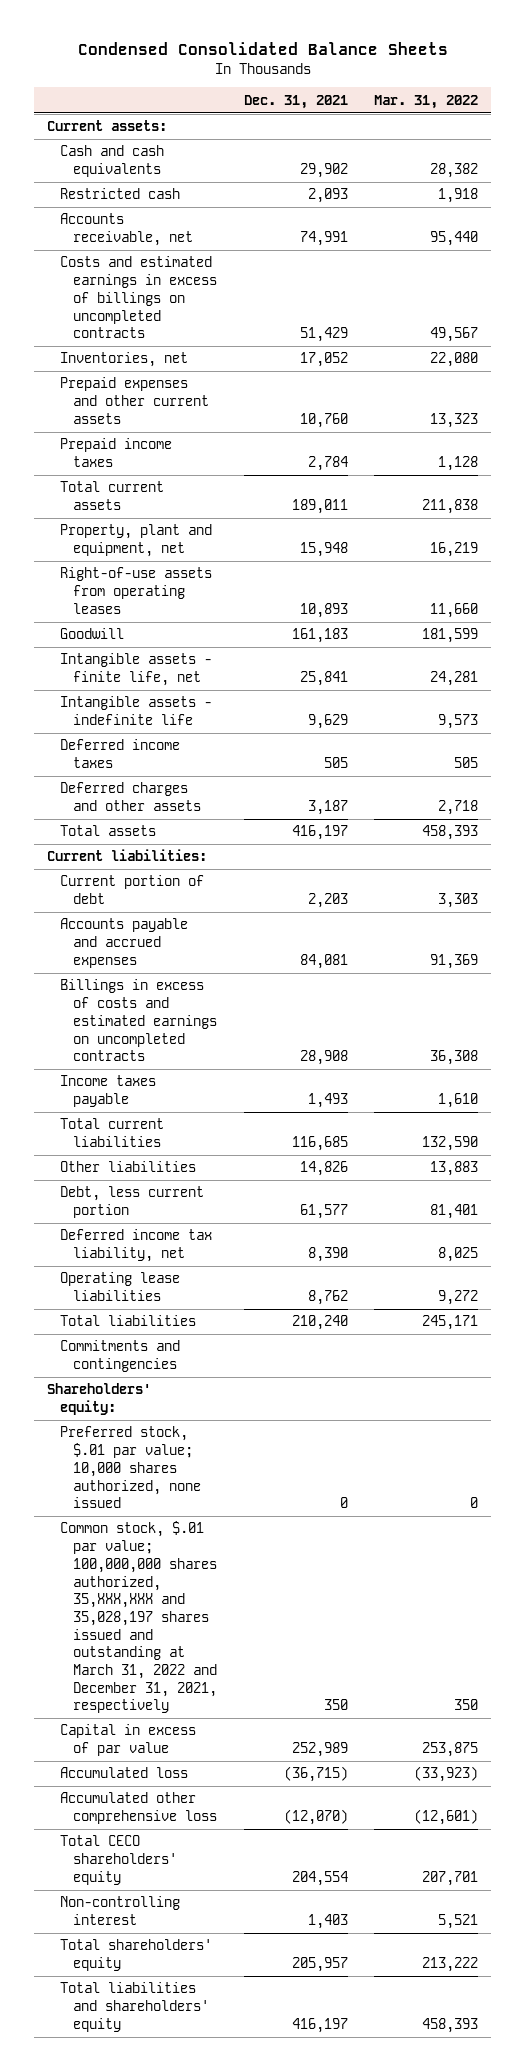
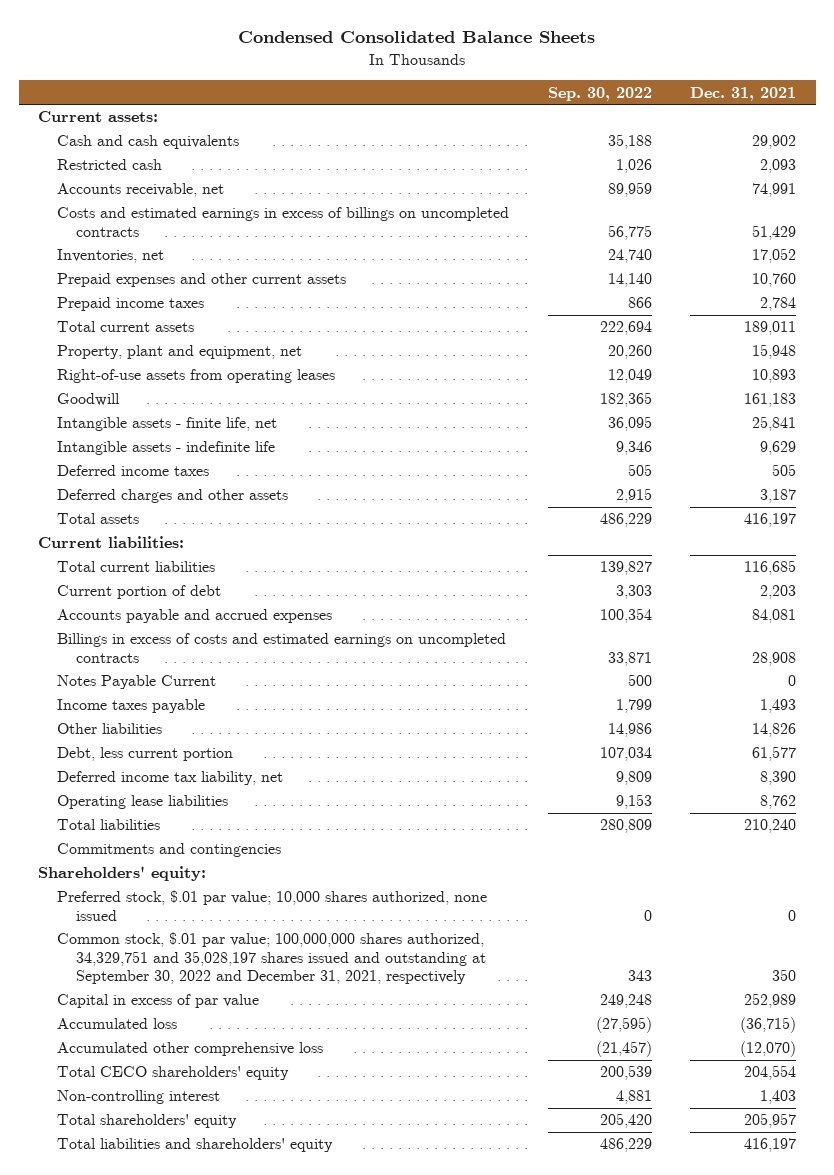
- | Dec. 31, 2021 | Mar. 31, 2022
+ | Sep. 30, 2022 | Dec. 31, 2021
moved up: Total current liabilities | 139,827 | 116,685
+ Notes Payable Current | 500 | 0
- Common stock, $.01 par value; 100,000,000 shares authorized, 35,XXX,XXX and 35,028,197 shares issued and outstanding at March 31, 2022 and December 31, 2021, respectively | 350 | 350
+ Common stock, $.01 par value; 100,000,000 shares authorized, 34,329,751 and 35,028,197 shares issued and outstanding at September 30, 2022 and December 31, 2021, respectively | 343 | 350

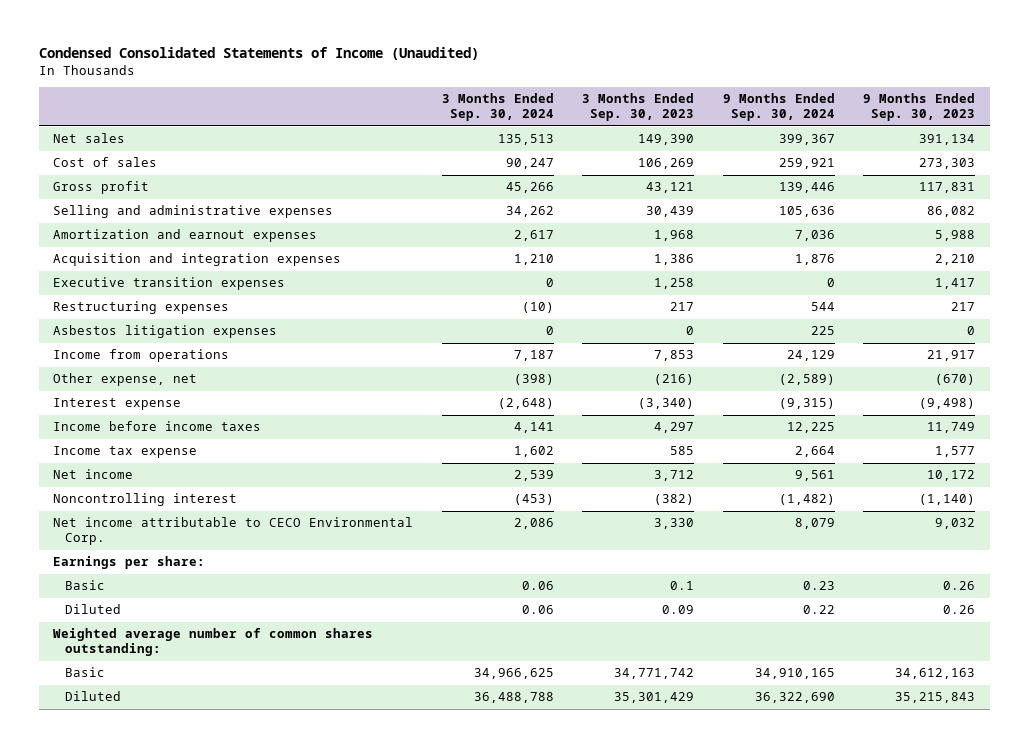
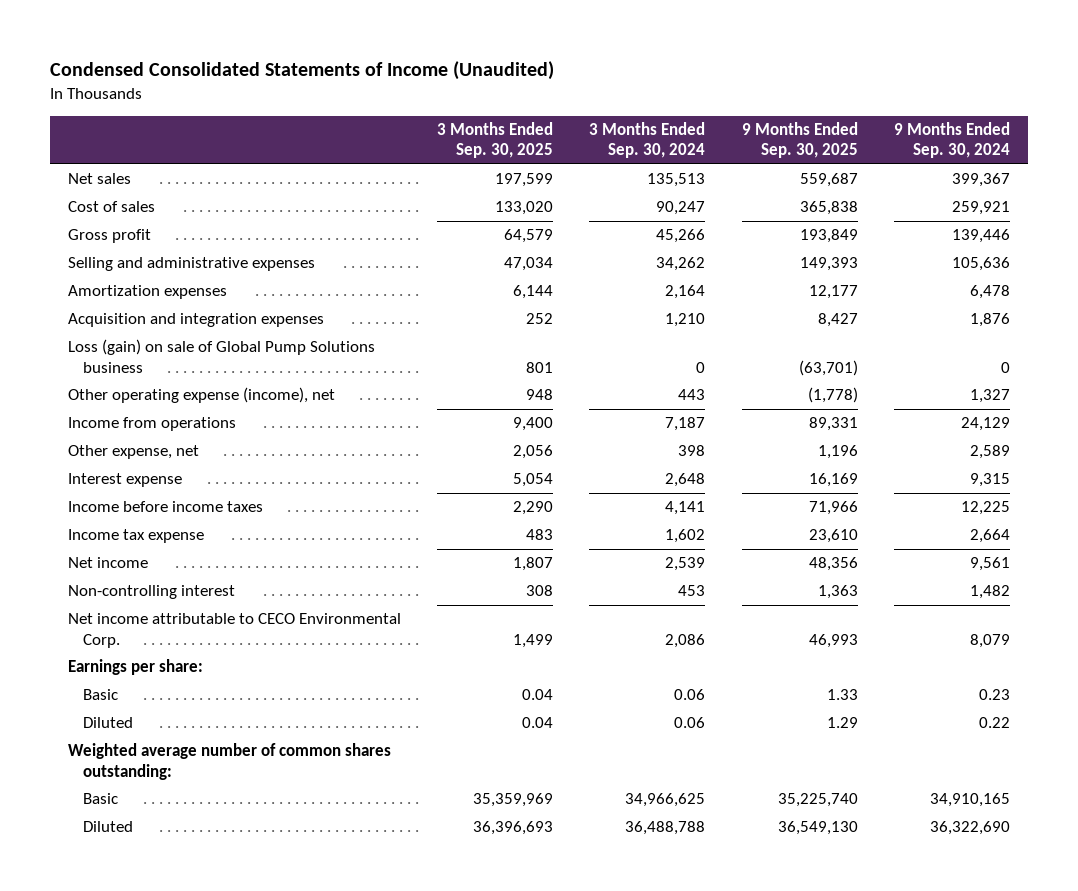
- | 3 Months Ended Sep. 30, 2024 | 3 Months Ended Sep. 30, 2023 | 9 Months Ended Sep. 30, 2024 | 9 Months Ended Sep. 30, 2023
+ | 3 Months Ended Sep. 30, 2025 | 3 Months Ended Sep. 30, 2024 | 9 Months Ended Sep. 30, 2025 | 9 Months Ended Sep. 30, 2024
- Amortization and earnout expenses | 2,617 | 1,968 | 7,036 | 5,988
+ Amortization expenses | 6,144 | 2,164 | 12,177 | 6,478
- Executive transition expenses | 0 | 1,258 | 0 | 1,417
- Restructuring expenses | (10) | 217 | 544 | 217
- Asbestos litigation expenses | 0 | 0 | 225 | 0
+ Loss (gain) on sale of Global Pump Solutions business | 801 | 0 | (63,701) | 0
+ Other operating expense (income), net | 948 | 443 | (1,778) | 1,327
- Other expense, net | (398) | (216) | (2,589) | (670)
- Interest expense | (2,648) | (3,340) | (9,315) | (9,498)
+ Other expense, net | 2,056 | 398 | 1,196 | 2,589
+ Interest expense | 5,054 | 2,648 | 16,169 | 9,315
- Noncontrolling interest | (453) | (382) | (1,482) | (1,140)
+ Non-controlling interest | 308 | 453 | 1,363 | 1,482

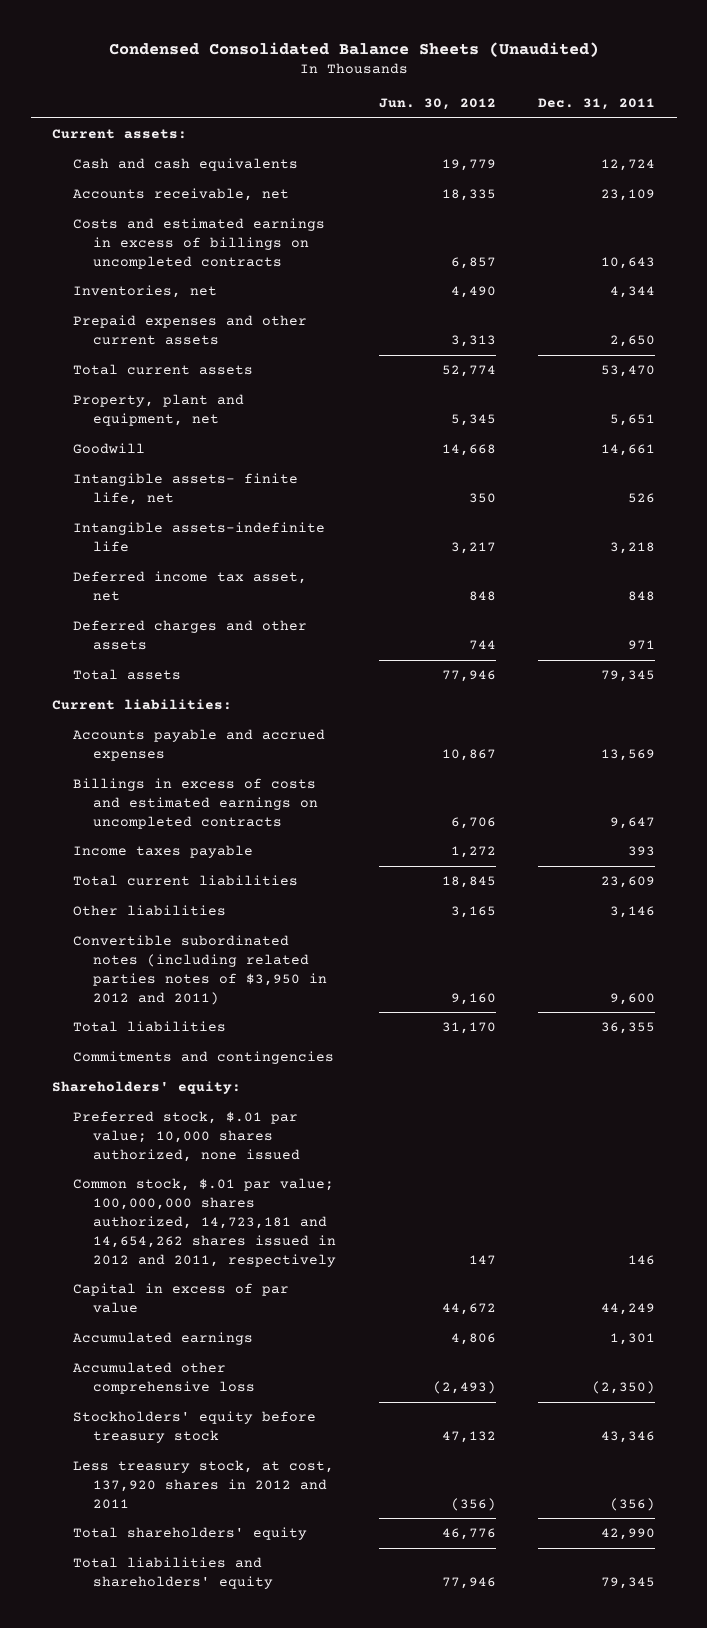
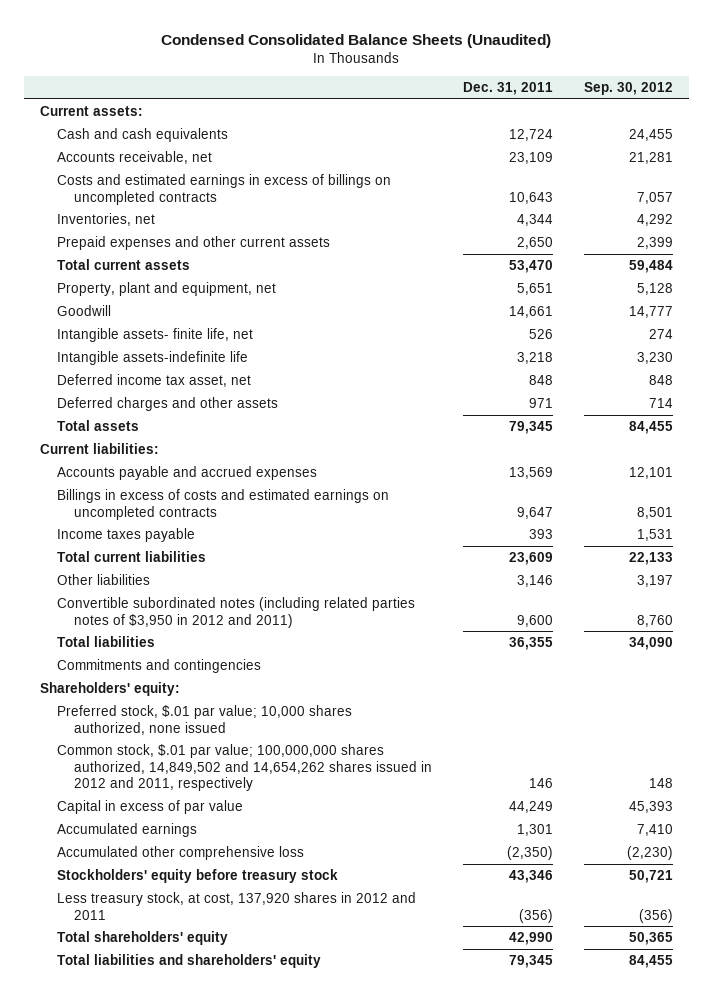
- | Jun. 30, 2012 | Dec. 31, 2011
+ | Dec. 31, 2011 | Sep. 30, 2012
- Common stock, $.01 par value; 100,000,000 shares authorized, 14,723,181 and 14,654,262 shares issued in 2012 and 2011, respectively | 147 | 146
+ Common stock, $.01 par value; 100,000,000 shares authorized, 14,849,502 and 14,654,262 shares issued in 2012 and 2011, respectively | 146 | 148

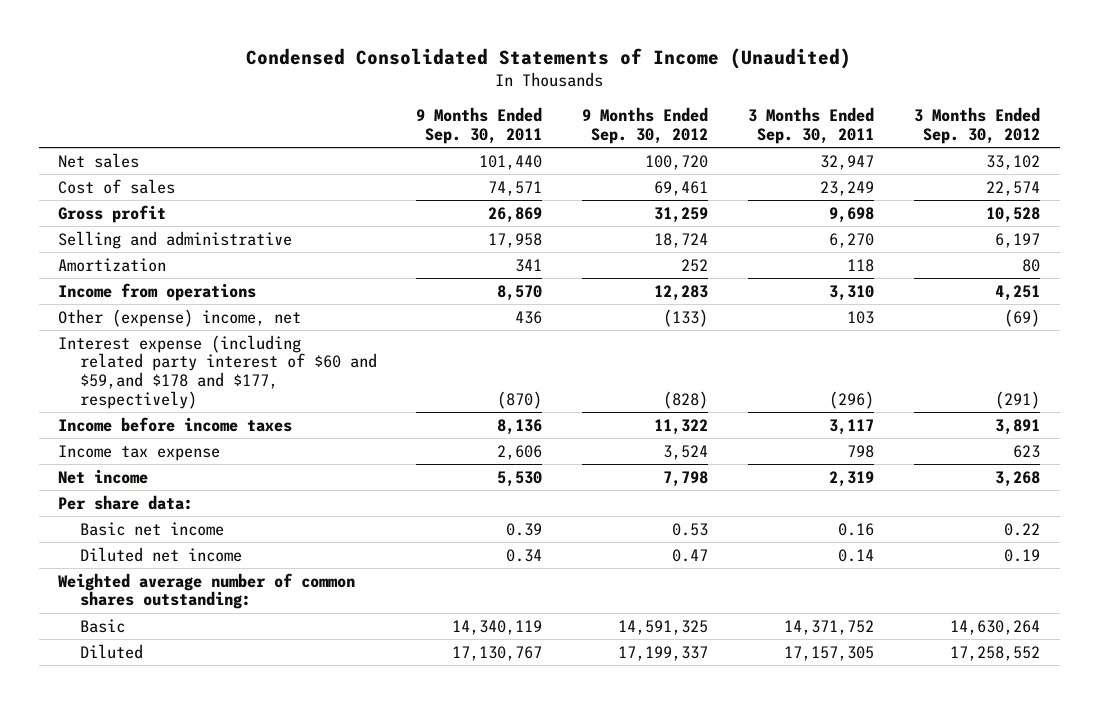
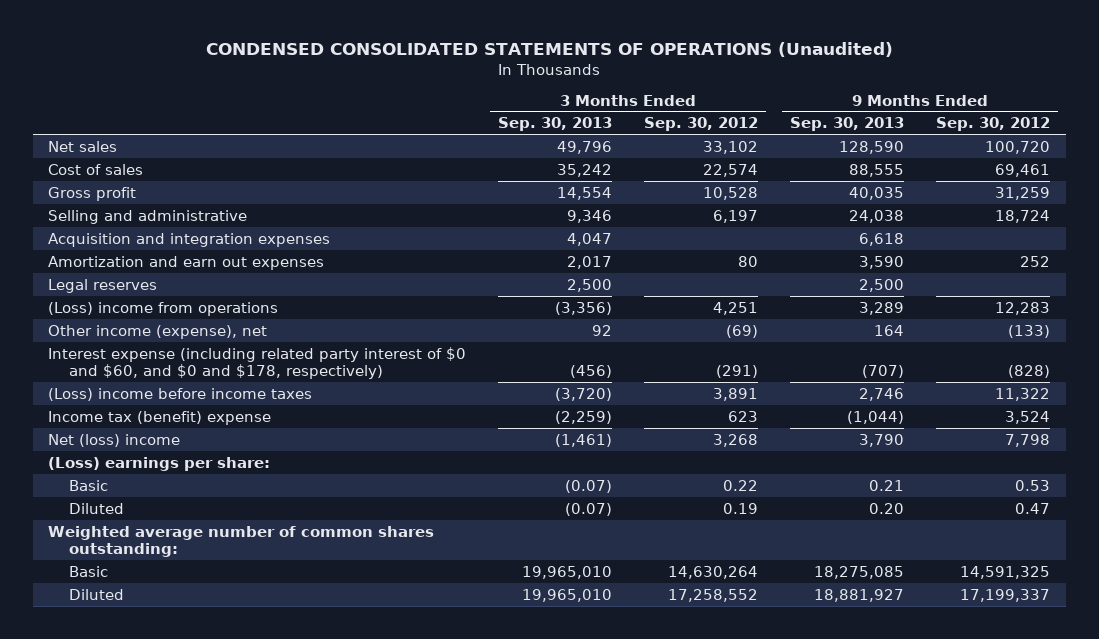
- Condensed Consolidated Statements of Income (Unaudited)
+ CONDENSED CONSOLIDATED STATEMENTS OF OPERATIONS (Unaudited)
- | 9 Months Ended Sep. 30, 2011 | 9 Months Ended Sep. 30, 2012 | 3 Months Ended Sep. 30, 2011 | 3 Months Ended Sep. 30, 2012
+ | 3 Months Ended Sep. 30, 2013 | 3 Months Ended Sep. 30, 2012 | 9 Months Ended Sep. 30, 2013 | 9 Months Ended Sep. 30, 2012
- Amortization | 341 | 252 | 118 | 80
- Income from operations | 8,570 | 12,283 | 3,310 | 4,251
- Other (expense) income, net | 436 | (133) | 103 | (69)
- Interest expense (including related party interest of $60 and $59,and $178 and $177, respectively) | (870) | (828) | (296) | (291)
- Income before income taxes | 8,136 | 11,322 | 3,117 | 3,891
- Income tax expense | 2,606 | 3,524 | 798 | 623
- Net income | 5,530 | 7,798 | 2,319 | 3,268
- Per share data:
- Basic net income | 0.39 | 0.53 | 0.16 | 0.22
- Diluted net income | 0.34 | 0.47 | 0.14 | 0.19
+ Acquisition and integration expenses | 4,047 | | 6,618 |
+ Amortization and earn out expenses | 2,017 | 80 | 3,590 | 252
+ Legal reserves | 2,500 | | 2,500 |
+ (Loss) income from operations | (3,356) | 4,251 | 3,289 | 12,283
+ Other income (expense), net | 92 | (69) | 164 | (133)
+ Interest expense (including related party interest of $0 and $60, and $0 and $178, respectively) | (456) | (291) | (707) | (828)
+ (Loss) income before income taxes | (3,720) | 3,891 | 2,746 | 11,322
+ Income tax (benefit) expense | (2,259) | 623 | (1,044) | 3,524
+ Net (loss) income | (1,461) | 3,268 | 3,790 | 7,798
+ (Loss) earnings per share:
+ Basic | (0.07) | 0.22 | 0.21 | 0.53
+ Diluted | (0.07) | 0.19 | 0.20 | 0.47

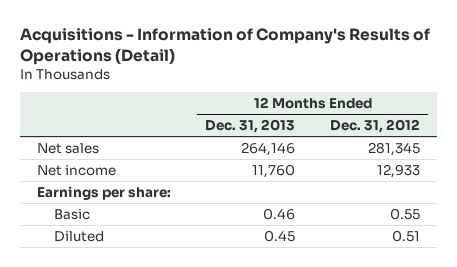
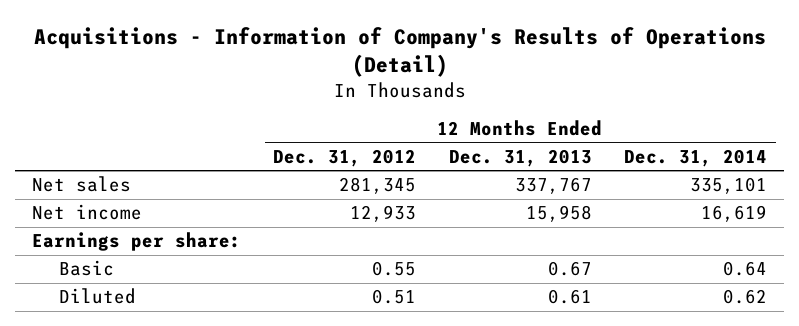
- | 12 Months Ended Dec. 31, 2013 | 12 Months Ended Dec. 31, 2012
+ | 12 Months Ended Dec. 31, 2012 | 12 Months Ended Dec. 31, 2013 | 12 Months Ended Dec. 31, 2014
- Net sales | 264,146 | 281,345
- Net income | 11,760 | 12,933
+ Net sales | 281,345 | 337,767 | 335,101
+ Net income | 12,933 | 15,958 | 16,619
- Basic | 0.46 | 0.55
- Diluted | 0.45 | 0.51
+ Basic | 0.55 | 0.67 | 0.64
+ Diluted | 0.51 | 0.61 | 0.62

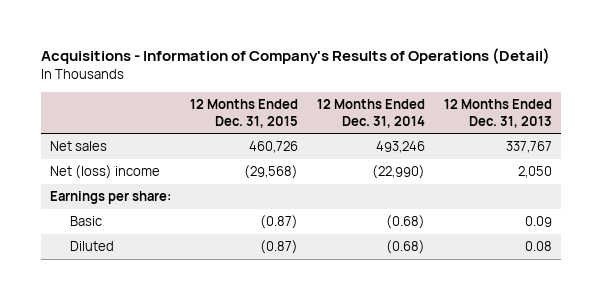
- | 12 Months Ended Dec. 31, 2012 | 12 Months Ended Dec. 31, 2013 | 12 Months Ended Dec. 31, 2014
+ | 12 Months Ended Dec. 31, 2015 | 12 Months Ended Dec. 31, 2014 | 12 Months Ended Dec. 31, 2013
- Net sales | 281,345 | 337,767 | 335,101
- Net income | 12,933 | 15,958 | 16,619
+ Net sales | 460,726 | 493,246 | 337,767
+ Net (loss) income | (29,568) | (22,990) | 2,050
- Basic | 0.55 | 0.67 | 0.64
- Diluted | 0.51 | 0.61 | 0.62
+ Basic | (0.87) | (0.68) | 0.09
+ Diluted | (0.87) | (0.68) | 0.08

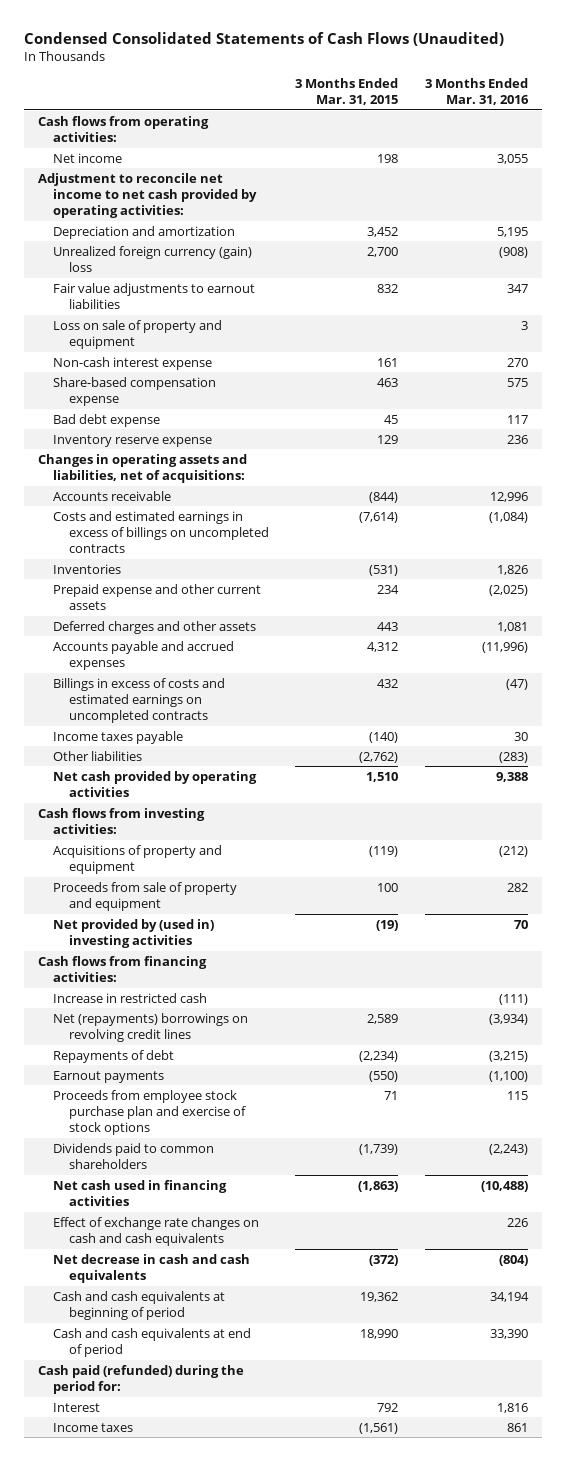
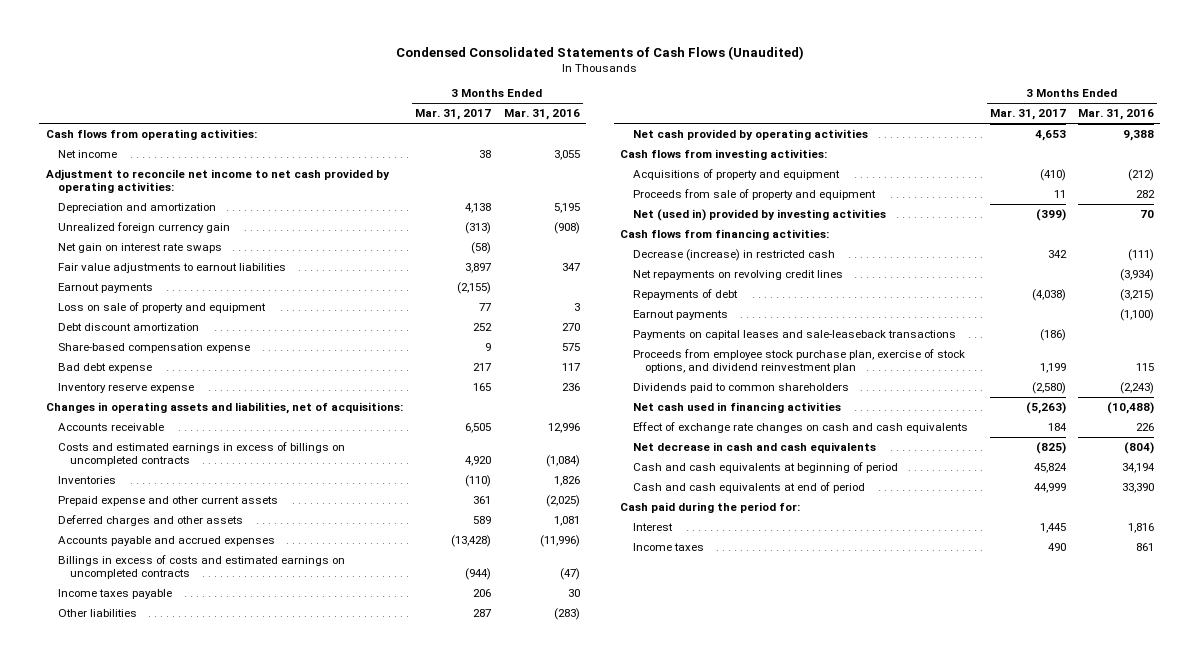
- | 3 Months Ended Mar. 31, 2015 | 3 Months Ended Mar. 31, 2016
+ | 3 Months Ended Mar. 31, 2017 | 3 Months Ended Mar. 31, 2016
- Unrealized foreign currency (gain) loss | 2,700 | (908)
+ Unrealized foreign currency gain | (313) | (908)
+ Net gain on interest rate swaps | (58) |
+ Earnout payments | (2,155) |
- Non-cash interest expense | 161 | 270
+ Debt discount amortization | 252 | 270
- Net provided by (used in) investing activities | (19) | 70
+ Net (used in) provided by investing activities | (399) | 70
- Increase in restricted cash | | (111)
- Net (repayments) borrowings on revolving credit lines | 2,589 | (3,934)
+ Decrease (increase) in restricted cash | 342 | (111)
+ Net repayments on revolving credit lines | | (3,934)
- Proceeds from employee stock purchase plan and exercise of stock options | 71 | 115
+ Payments on capital leases and sale-leaseback transactions | (186) |
+ Proceeds from employee stock purchase plan, exercise of stock options, and dividend reinvestment plan | 1,199 | 115
- Cash paid (refunded) during the period for:
+ Cash paid during the period for:

